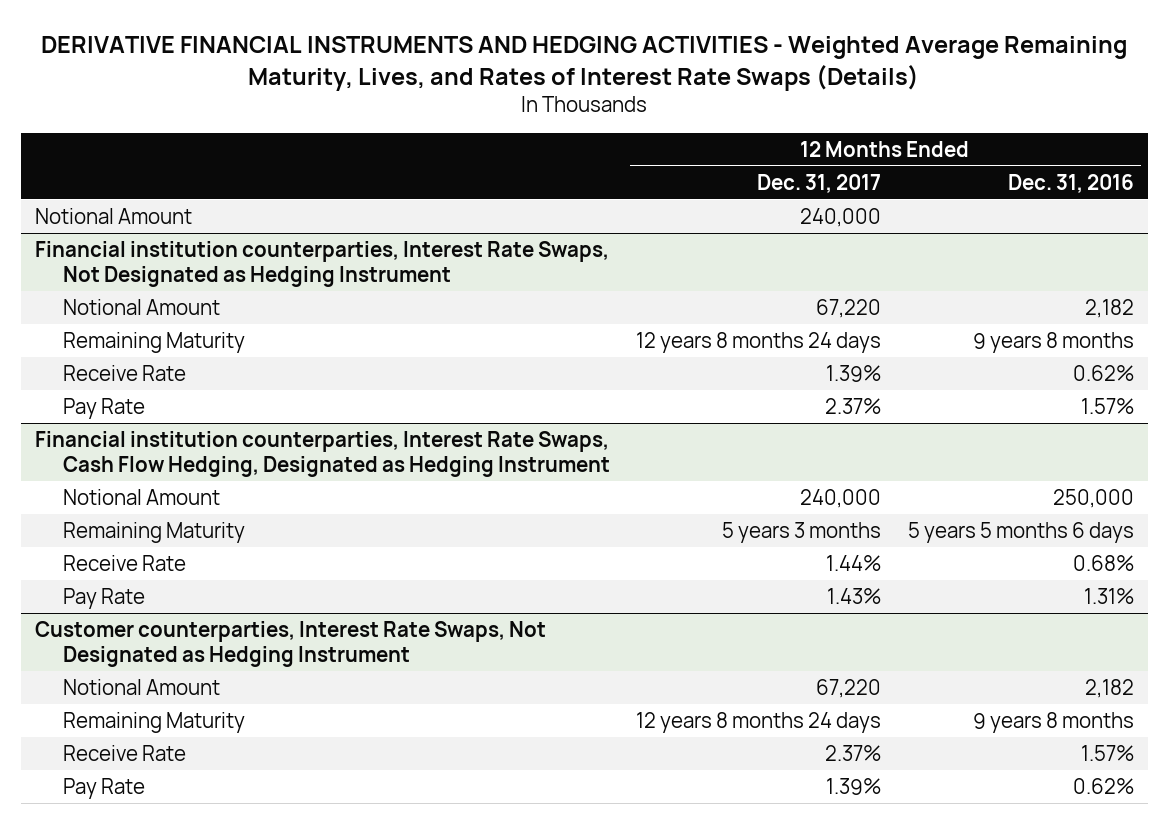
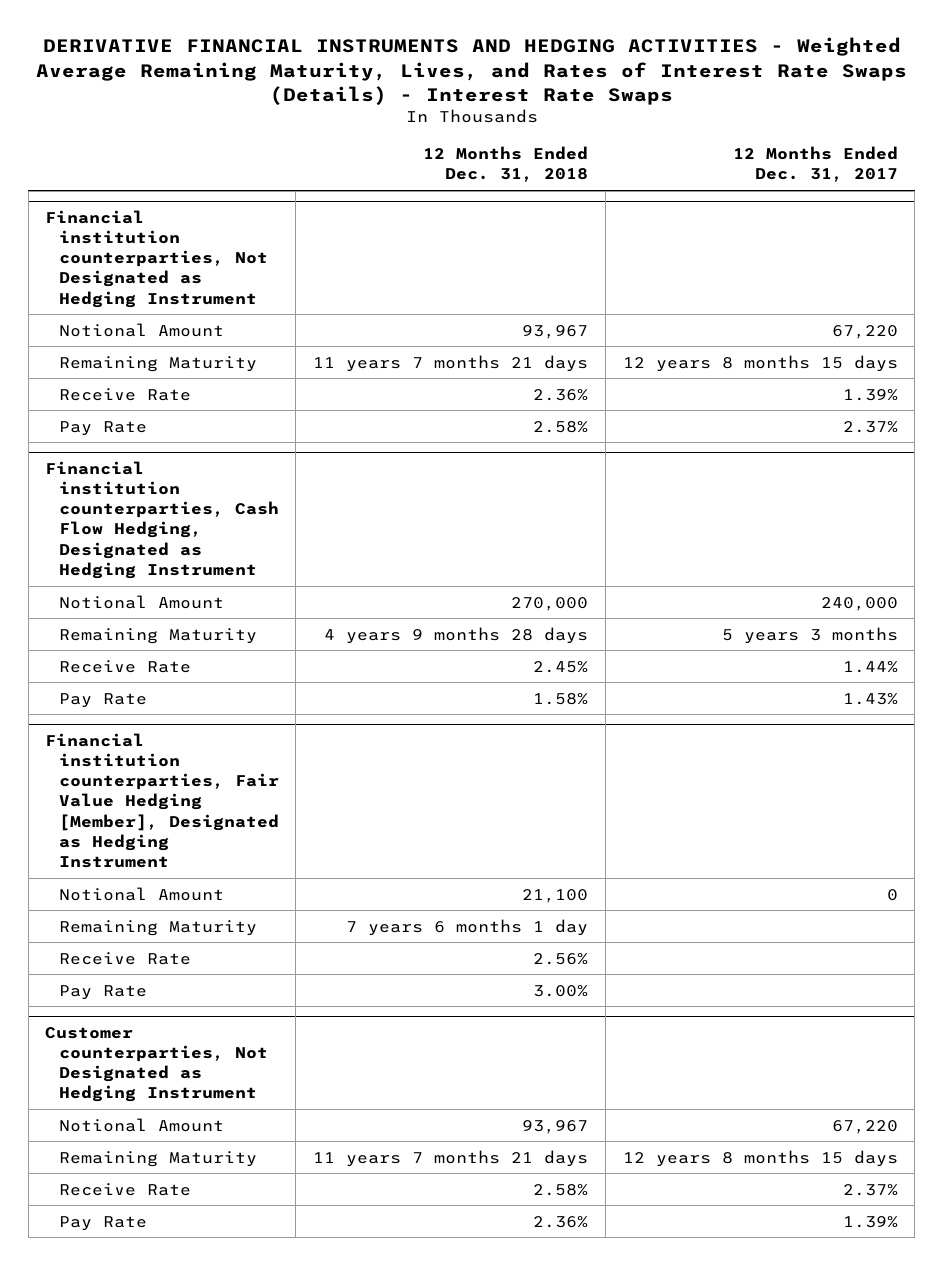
- DERIVATIVE FINANCIAL INSTRUMENTS AND HEDGING ACTIVITIES - Weighted Average Remaining Maturity, Lives, and Rates of Interest Rate Swaps (Details)
+ DERIVATIVE FINANCIAL INSTRUMENTS AND HEDGING ACTIVITIES - Weighted Average Remaining Maturity, Lives, and Rates of Interest Rate Swaps (Details) - Interest Rate Swaps
- | 12 Months Ended Dec. 31, 2017 | 12 Months Ended Dec. 31, 2016
+ | 12 Months Ended Dec. 31, 2018 | 12 Months Ended Dec. 31, 2017
- Notional Amount | 240,000 |
- Financial institution counterparties, Interest Rate Swaps, Not Designated as Hedging Instrument
+ Financial institution counterparties, Not Designated as Hedging Instrument
- Remaining Maturity | 12 years 8 months 24 days | 9 years 8 months
+ Remaining Maturity | 11 years 7 months 21 days | 12 years 8 months 15 days
- Financial institution counterparties, Interest Rate Swaps, Cash Flow Hedging, Designated as Hedging Instrument
+ Financial institution counterparties, Cash Flow Hedging, Designated as Hedging Instrument
- Customer counterparties, Interest Rate Swaps, Not Designated as Hedging Instrument
+ Financial institution counterparties, Fair Value Hedging [Member], Designated as Hedging Instrument
+ Notional Amount | 21,100 | 0
+ Remaining Maturity | 7 years 6 months 1 day |
+ Receive Rate | 2.56% |
+ Pay Rate | 3.00% |
+ Customer counterparties, Not Designated as Hedging Instrument
- Remaining Maturity | 12 years 8 months 24 days | 9 years 8 months
+ Remaining Maturity | 11 years 7 months 21 days | 12 years 8 months 15 days

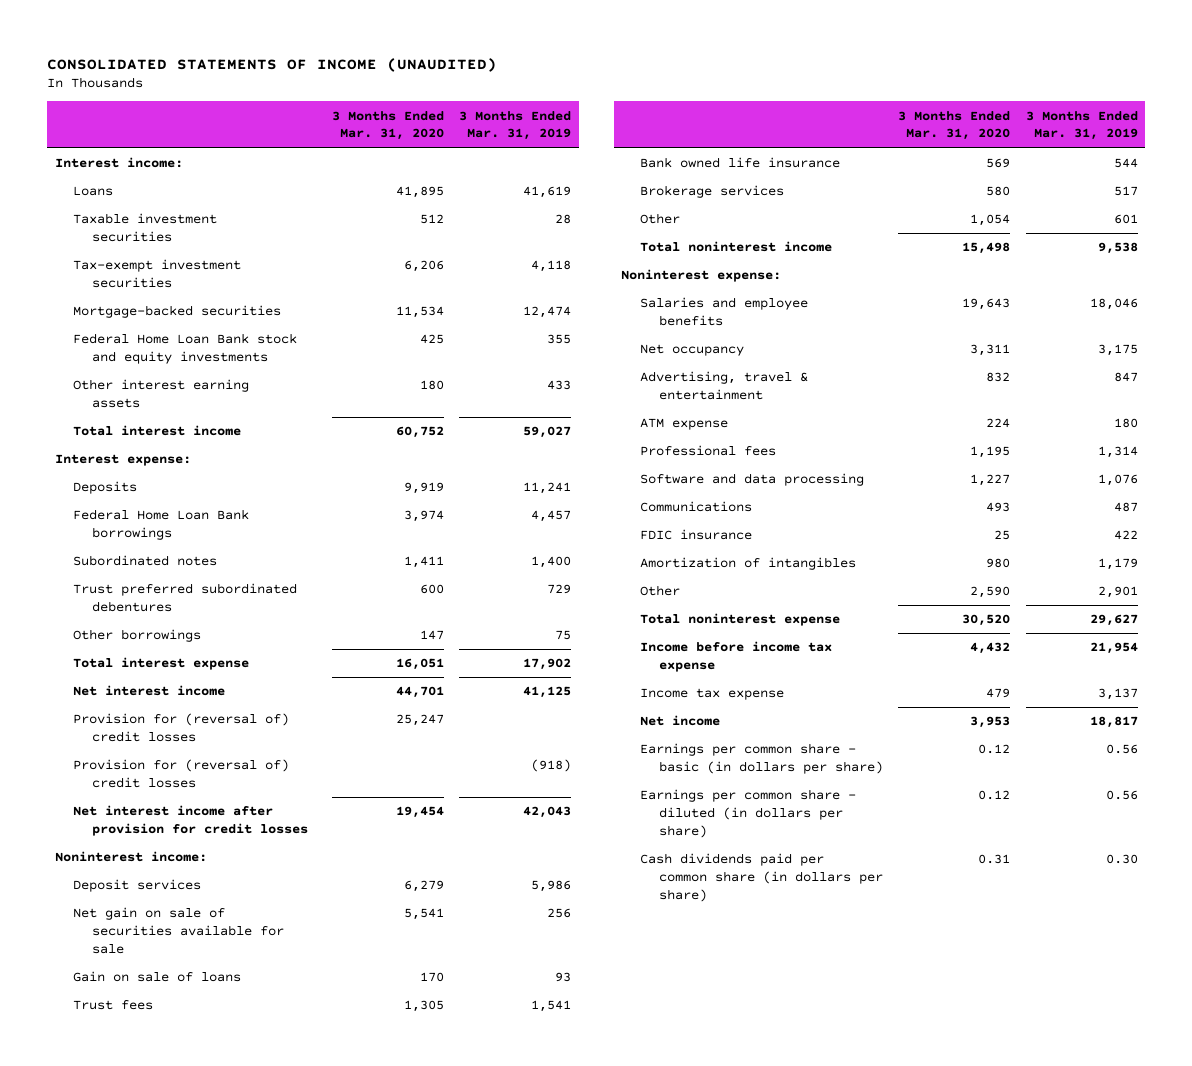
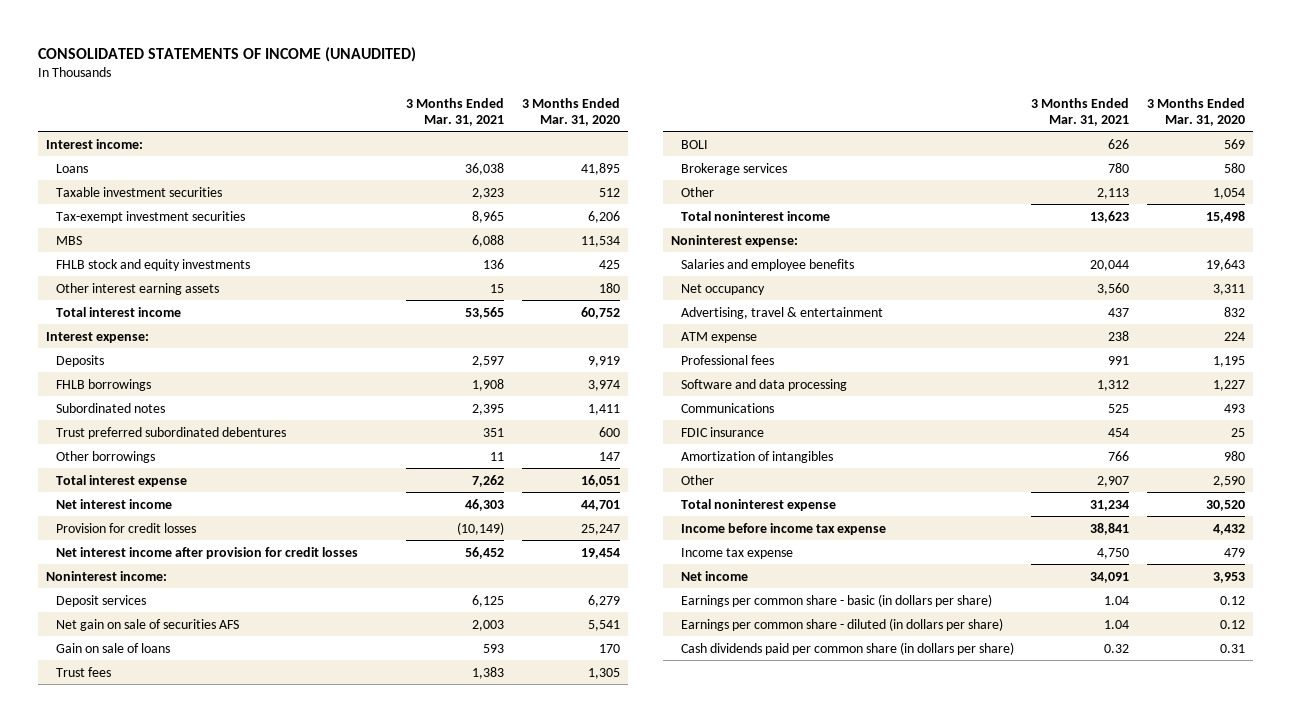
- | 3 Months Ended Mar. 31, 2020 | 3 Months Ended Mar. 31, 2019
+ | 3 Months Ended Mar. 31, 2021 | 3 Months Ended Mar. 31, 2020
- Mortgage-backed securities | 11,534 | 12,474
- Federal Home Loan Bank stock and equity investments | 425 | 355
+ MBS | 6,088 | 11,534
+ FHLB stock and equity investments | 136 | 425
- Federal Home Loan Bank borrowings | 3,974 | 4,457
+ FHLB borrowings | 1,908 | 3,974
- Provision for (reversal of) credit losses | 25,247 |
- Provision for (reversal of) credit losses | | (918)
+ Provision for credit losses | (10,149) | 25,247
- Net gain on sale of securities available for sale | 5,541 | 256
+ Net gain on sale of securities AFS | 2,003 | 5,541
- Bank owned life insurance | 569 | 544
+ BOLI | 626 | 569

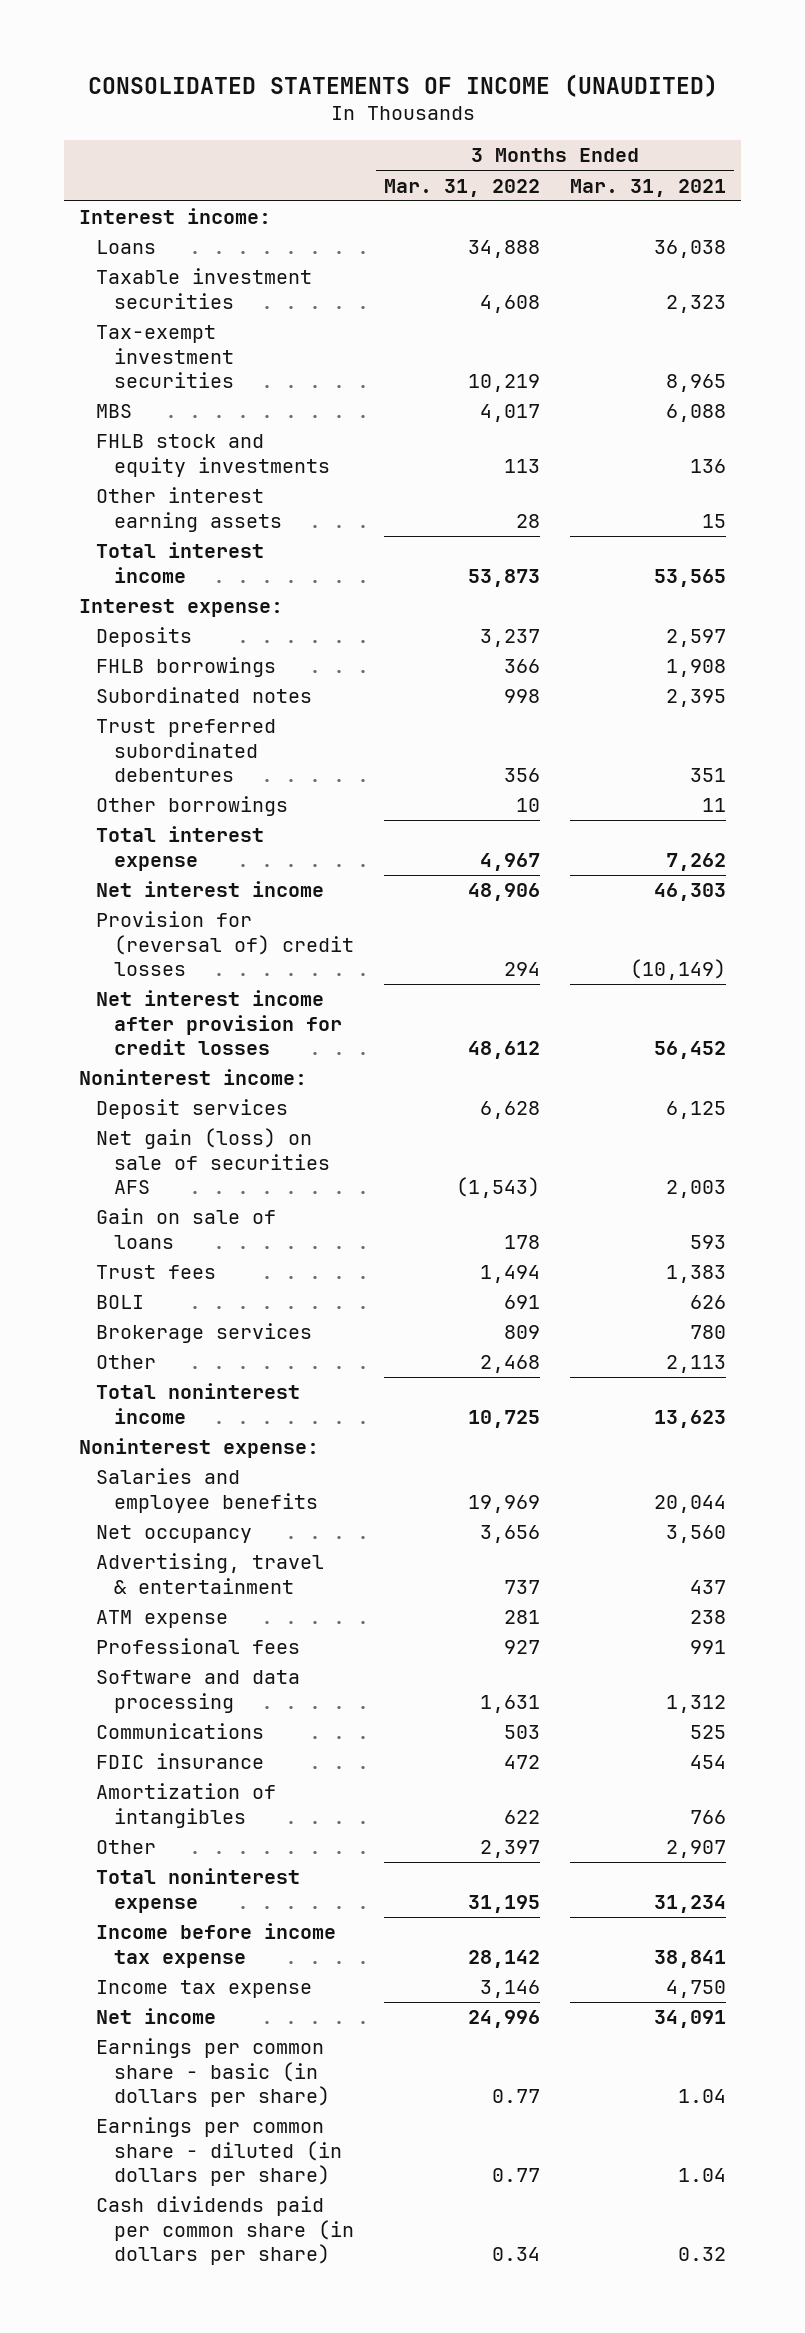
- | 3 Months Ended Mar. 31, 2021 | 3 Months Ended Mar. 31, 2020
+ | 3 Months Ended Mar. 31, 2022 | 3 Months Ended Mar. 31, 2021
- Provision for credit losses | (10,149) | 25,247
+ Provision for (reversal of) credit losses | 294 | (10,149)
- Net gain on sale of securities AFS | 2,003 | 5,541
+ Net gain (loss) on sale of securities AFS | (1,543) | 2,003

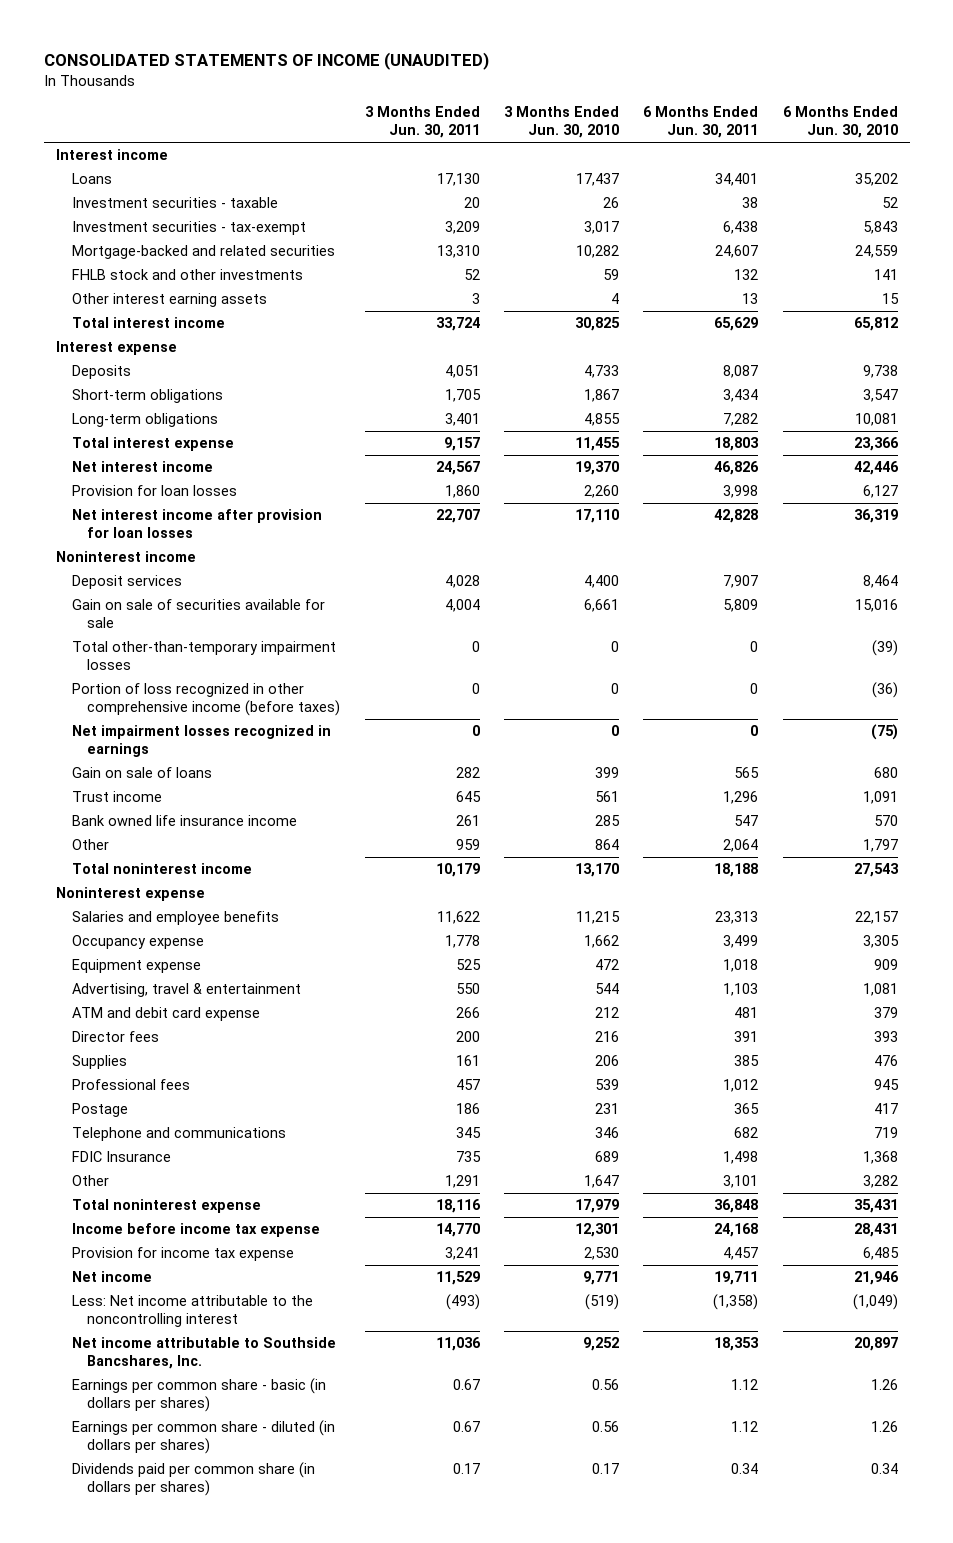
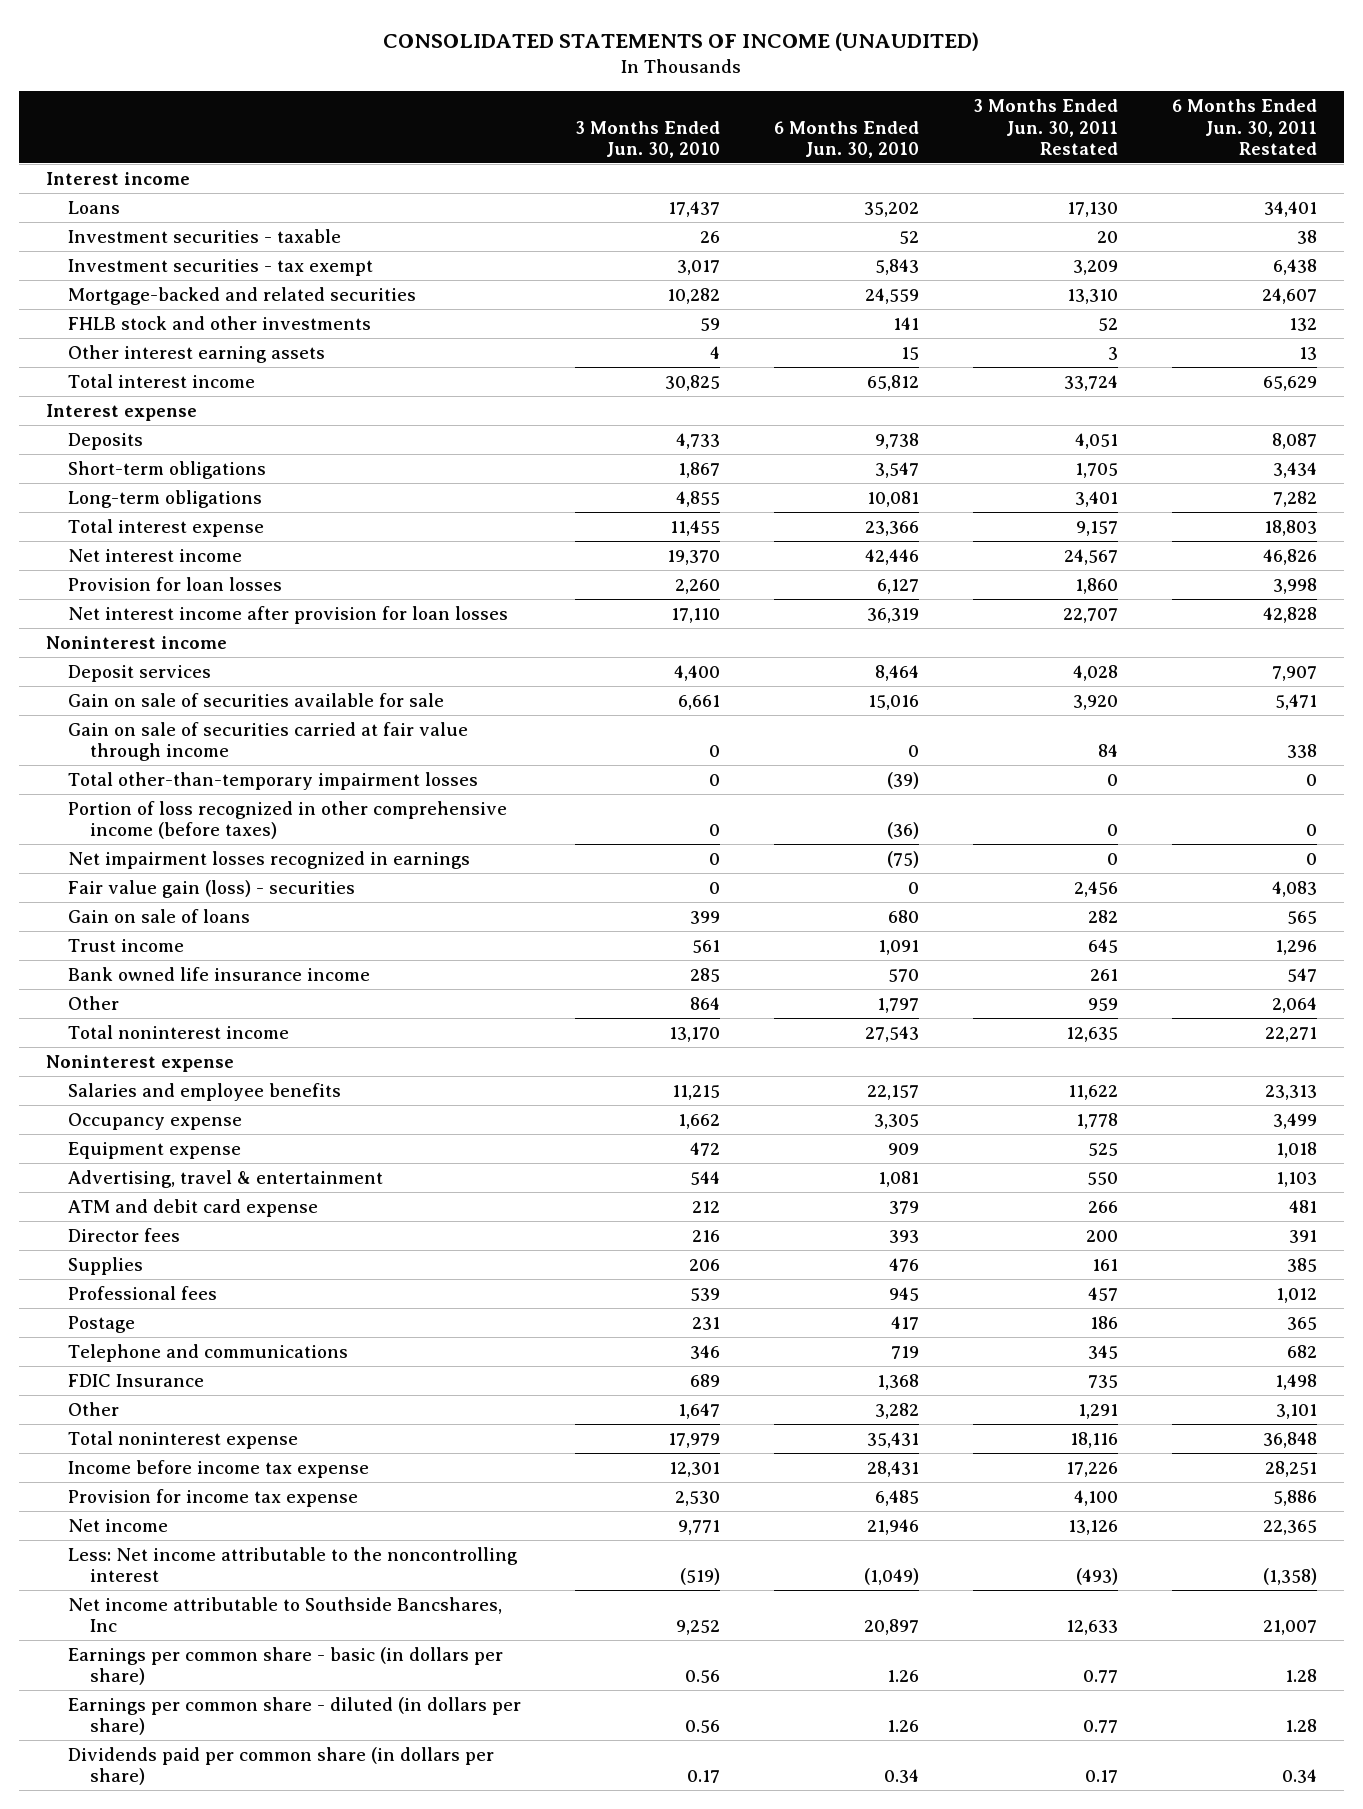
- | 3 Months Ended Jun. 30, 2011 | 3 Months Ended Jun. 30, 2010 | 6 Months Ended Jun. 30, 2011 | 6 Months Ended Jun. 30, 2010
+ | 3 Months Ended Jun. 30, 2010 | 6 Months Ended Jun. 30, 2010 | 3 Months Ended Jun. 30, 2011 Restated | 6 Months Ended Jun. 30, 2011 Restated
- Investment securities - tax-exempt | 3,209 | 3,017 | 6,438 | 5,843
+ Investment securities - tax exempt | 3,017 | 5,843 | 3,209 | 6,438
+ Gain on sale of securities carried at fair value through income | 0 | 0 | 84 | 338
+ Fair value gain (loss) - securities | 0 | 0 | 2,456 | 4,083
- Net income attributable to Southside Bancshares, Inc. | 11,036 | 9,252 | 18,353 | 20,897
- Earnings per common share - basic (in dollars per shares) | 0.67 | 0.56 | 1.12 | 1.26
- Earnings per common share - diluted (in dollars per shares) | 0.67 | 0.56 | 1.12 | 1.26
- Dividends paid per common share (in dollars per shares) | 0.17 | 0.17 | 0.34 | 0.34
+ Net income attributable to Southside Bancshares, Inc | 9,252 | 20,897 | 12,633 | 21,007
+ Earnings per common share - basic (in dollars per share) | 0.56 | 1.26 | 0.77 | 1.28
+ Earnings per common share - diluted (in dollars per share) | 0.56 | 1.26 | 0.77 | 1.28
+ Dividends paid per common share (in dollars per share) | 0.17 | 0.34 | 0.17 | 0.34

